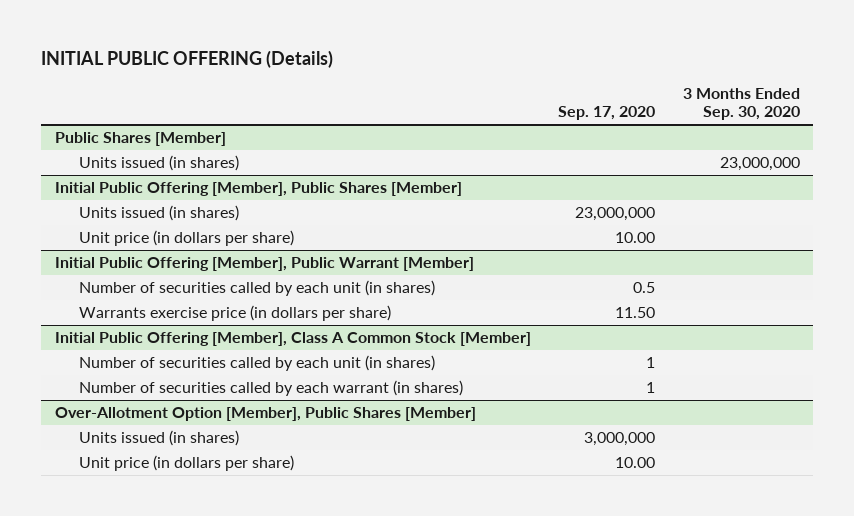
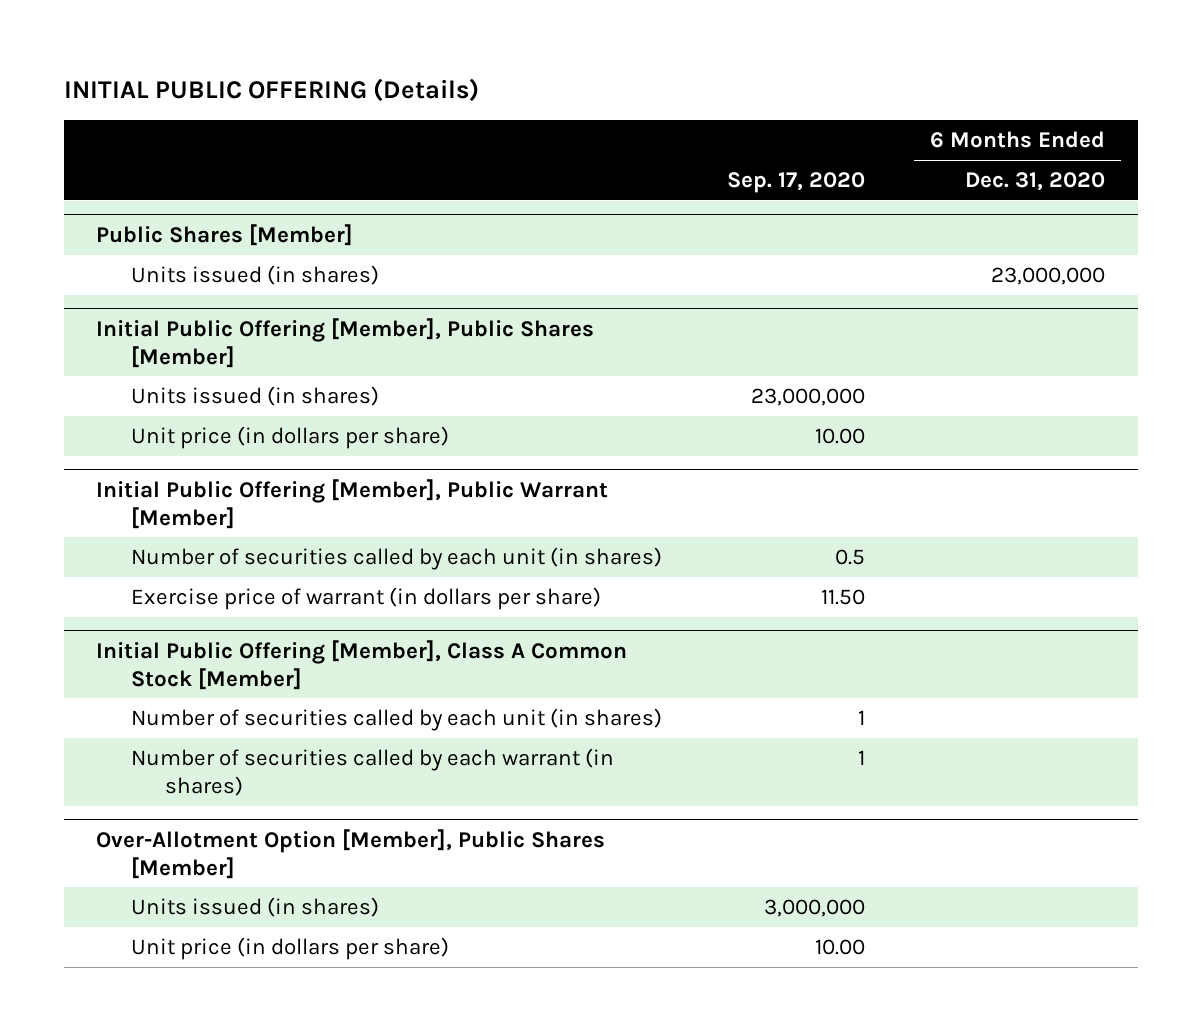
- | Sep. 17, 2020 | 3 Months Ended Sep. 30, 2020
+ | Sep. 17, 2020 | 6 Months Ended Dec. 31, 2020
@ Initial Public Offering [Member], Public Warrant [Member]
- Warrants exercise price (in dollars per share) | 11.50 |
+ Exercise price of warrant (in dollars per share) | 11.50 |

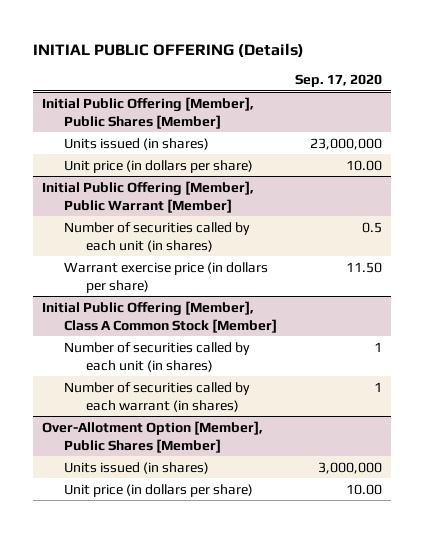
- | Sep. 17, 2020 | 6 Months Ended Dec. 31, 2020
+ | Sep. 17, 2020
- Public Shares [Member]
- Units issued (in shares) | | 23,000,000
@ Initial Public Offering [Member], Public Warrant [Member]
- Exercise price of warrant (in dollars per share) | 11.50 |
+ Warrant exercise price (in dollars per share) | 11.50

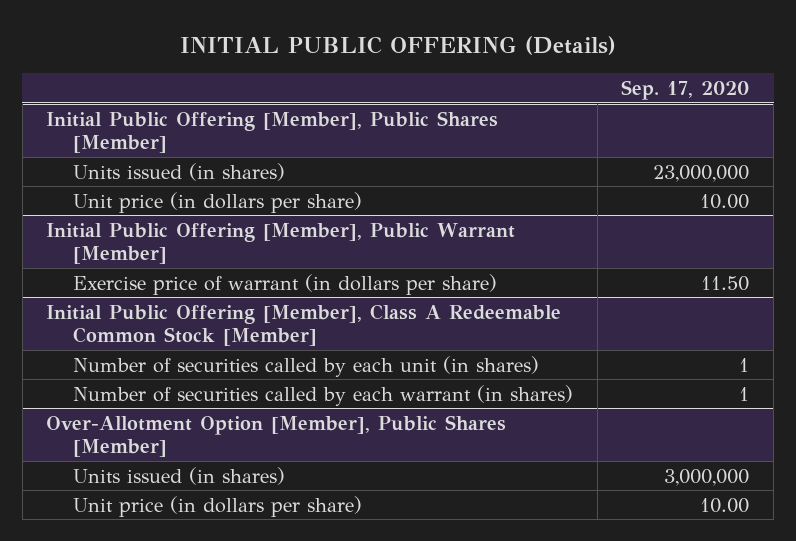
@ Initial Public Offering [Member], Public Warrant [Member]
- Number of securities called by each unit (in shares) | 0.5
- Warrant exercise price (in dollars per share) | 11.50
- Initial Public Offering [Member], Class A Common Stock [Member]
@ Initial Public Offering [Member], Public Warrant [Member]
+ Exercise price of warrant (in dollars per share) | 11.50
+ Initial Public Offering [Member], Class A Redeemable Common Stock [Member]

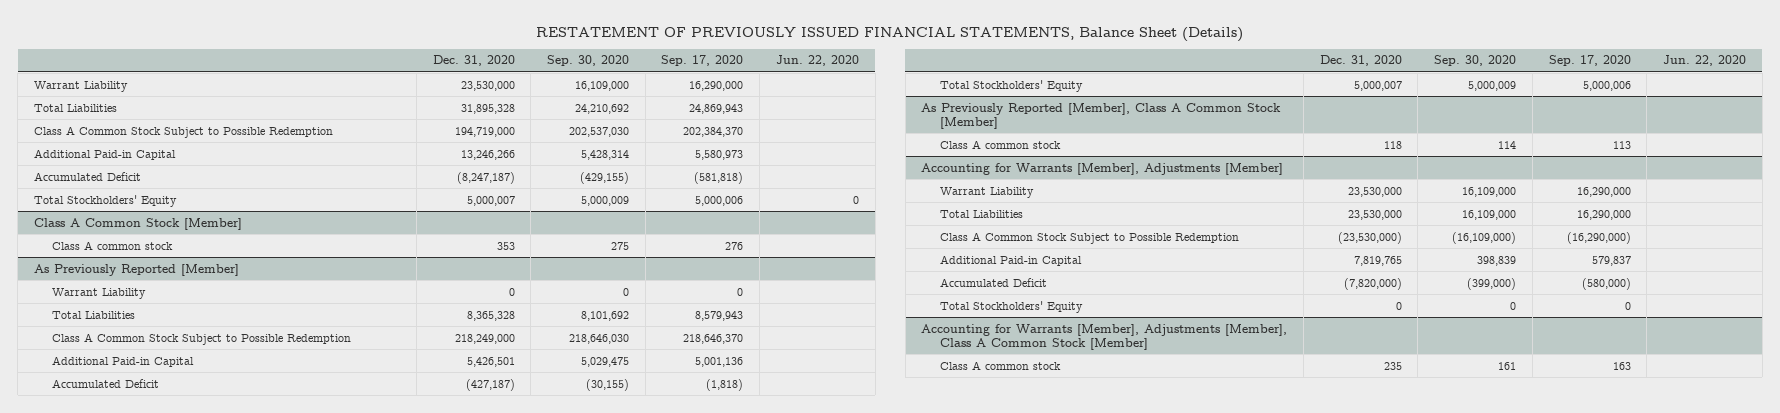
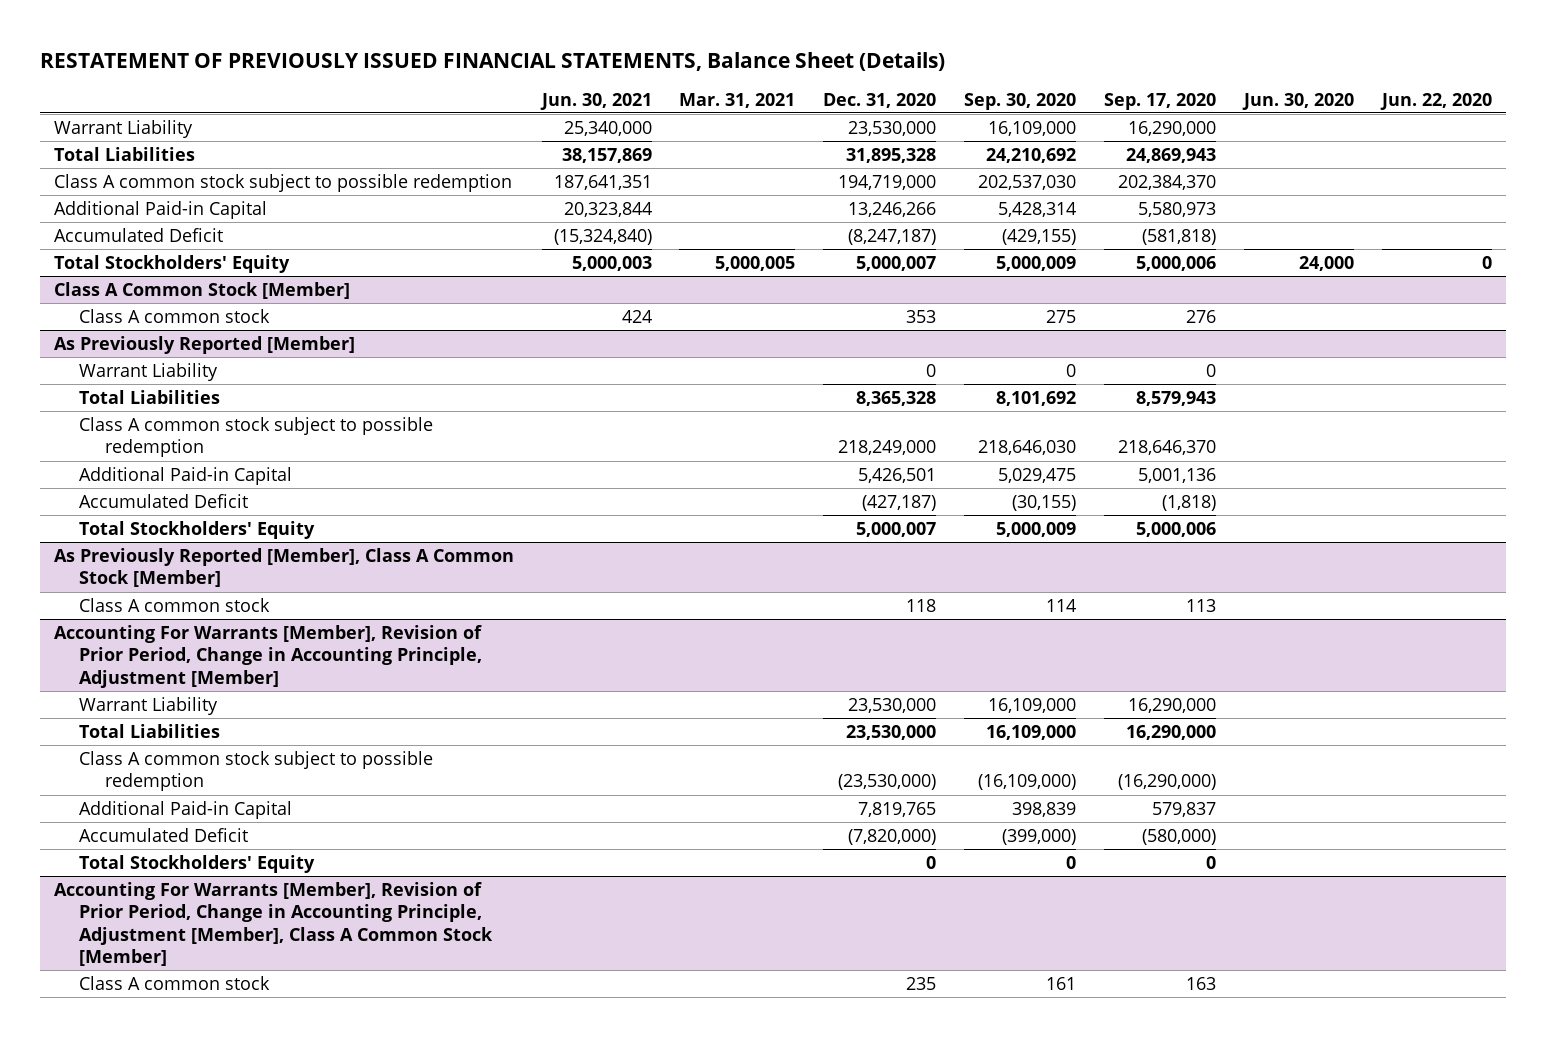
- | Dec. 31, 2020 | Sep. 30, 2020 | Sep. 17, 2020 | Jun. 22, 2020
+ | Jun. 30, 2021 | Mar. 31, 2021 | Dec. 31, 2020 | Sep. 30, 2020 | Sep. 17, 2020 | Jun. 30, 2020 | Jun. 22, 2020
- Class A Common Stock Subject to Possible Redemption | 194,719,000 | 202,537,030 | 202,384,370 |
+ Class A common stock subject to possible redemption | 187,641,351 | | 194,719,000 | 202,537,030 | 202,384,370 | |
@ As Previously Reported [Member]
- Class A Common Stock Subject to Possible Redemption | 218,249,000 | 218,646,030 | 218,646,370 |
+ Class A common stock subject to possible redemption | | | 218,249,000 | 218,646,030 | 218,646,370 | |
- Accounting for Warrants [Member], Adjustments [Member]
+ Accounting For Warrants [Member], Revision of Prior Period, Change in Accounting Principle, Adjustment [Member]
- Class A Common Stock Subject to Possible Redemption | (23,530,000) | (16,109,000) | (16,290,000) |
+ Class A common stock subject to possible redemption | | | (23,530,000) | (16,109,000) | (16,290,000) | |
- Accounting for Warrants [Member], Adjustments [Member], Class A Common Stock [Member]
+ Accounting For Warrants [Member], Revision of Prior Period, Change in Accounting Principle, Adjustment [Member], Class A Common Stock [Member]

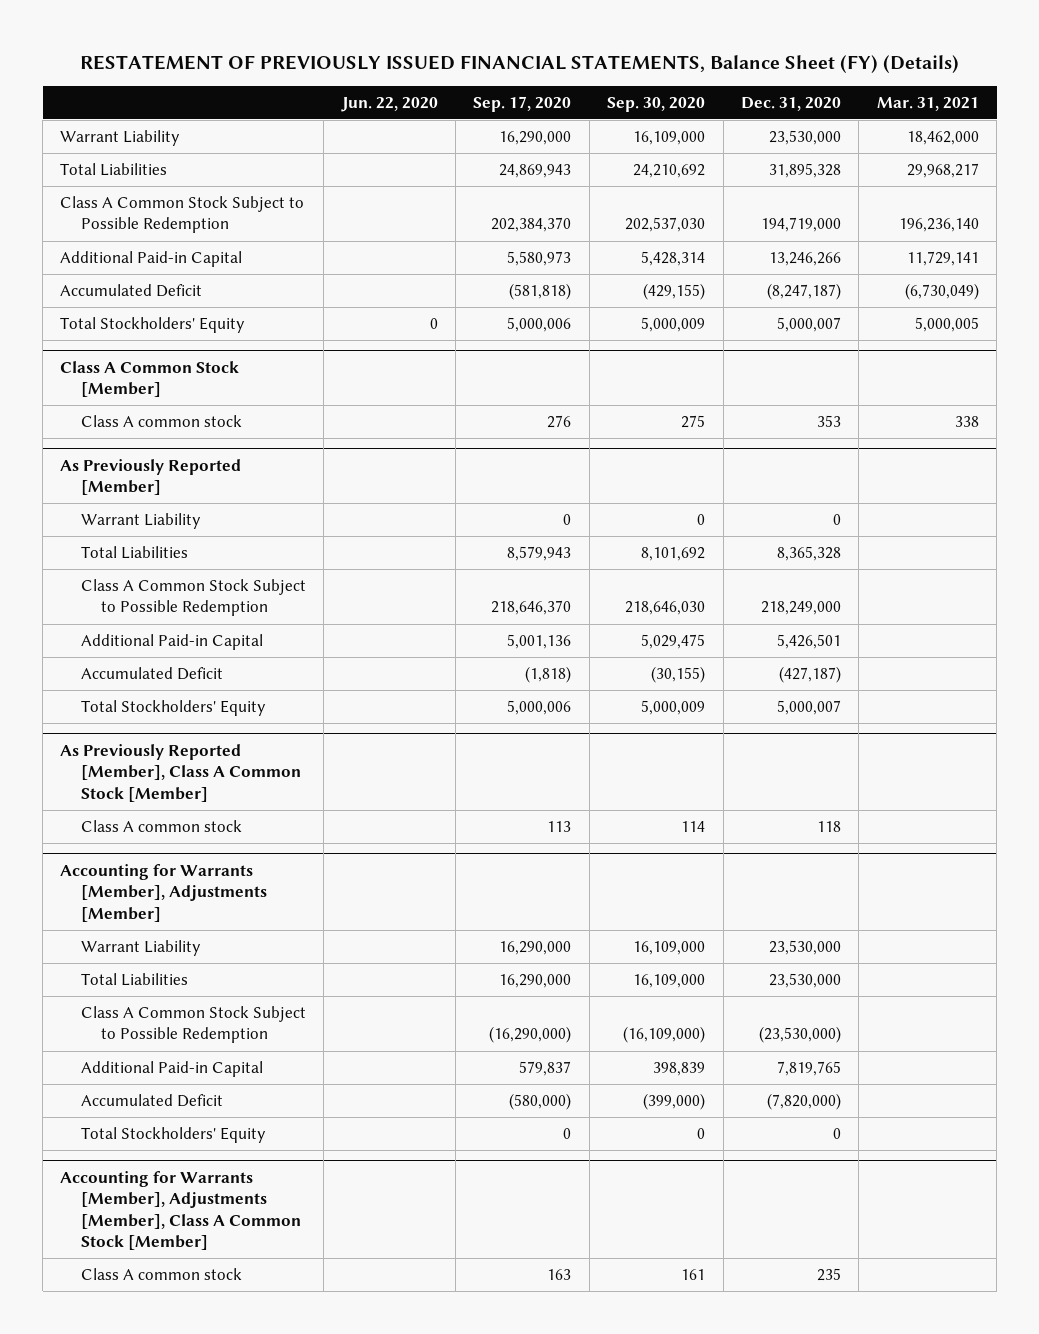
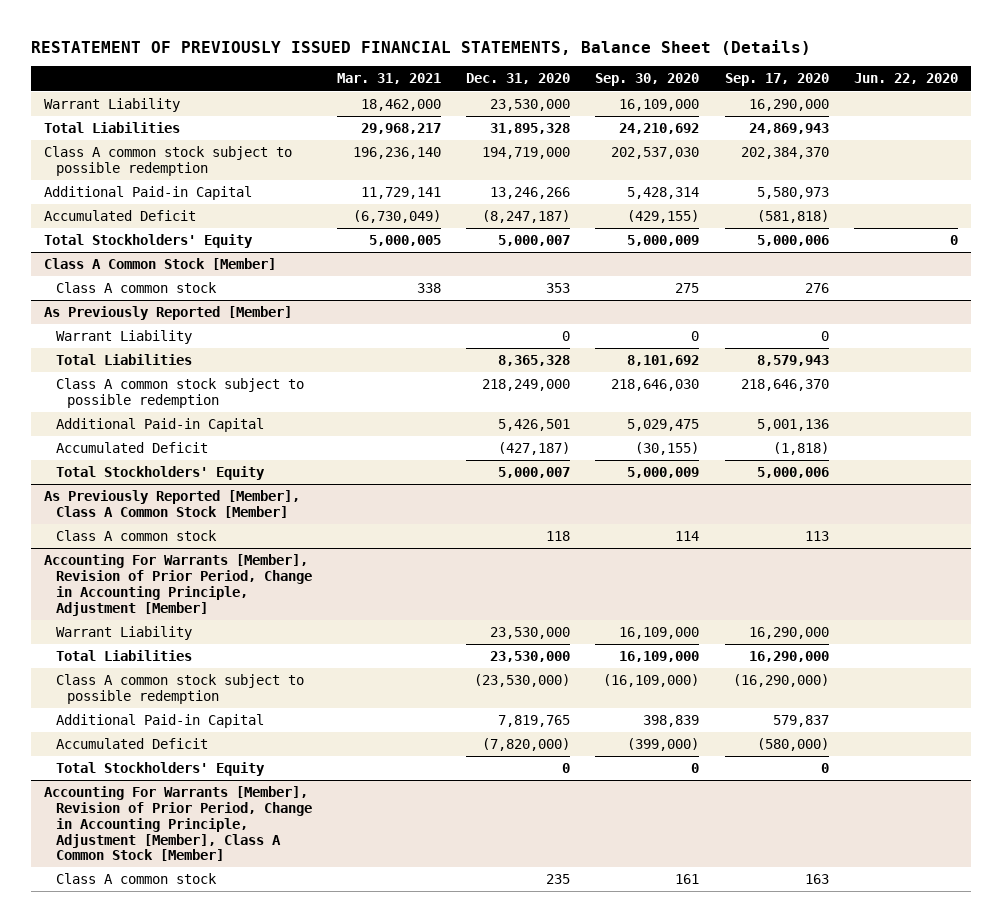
- RESTATEMENT OF PREVIOUSLY ISSUED FINANCIAL STATEMENTS, Balance Sheet (FY) (Details)
+ RESTATEMENT OF PREVIOUSLY ISSUED FINANCIAL STATEMENTS, Balance Sheet (Details)
- | Jun. 22, 2020 | Sep. 17, 2020 | Sep. 30, 2020 | Dec. 31, 2020 | Mar. 31, 2021
+ | Mar. 31, 2021 | Dec. 31, 2020 | Sep. 30, 2020 | Sep. 17, 2020 | Jun. 22, 2020
- Class A Common Stock Subject to Possible Redemption | | 202,384,370 | 202,537,030 | 194,719,000 | 196,236,140
+ Class A common stock subject to possible redemption | 196,236,140 | 194,719,000 | 202,537,030 | 202,384,370 |
@ As Previously Reported [Member]
- Class A Common Stock Subject to Possible Redemption | | 218,646,370 | 218,646,030 | 218,249,000 |
+ Class A common stock subject to possible redemption | | 218,249,000 | 218,646,030 | 218,646,370 |
- Accounting for Warrants [Member], Adjustments [Member]
+ Accounting For Warrants [Member], Revision of Prior Period, Change in Accounting Principle, Adjustment [Member]
- Class A Common Stock Subject to Possible Redemption | | (16,290,000) | (16,109,000) | (23,530,000) |
+ Class A common stock subject to possible redemption | | (23,530,000) | (16,109,000) | (16,290,000) |
- Accounting for Warrants [Member], Adjustments [Member], Class A Common Stock [Member]
+ Accounting For Warrants [Member], Revision of Prior Period, Change in Accounting Principle, Adjustment [Member], Class A Common Stock [Member]

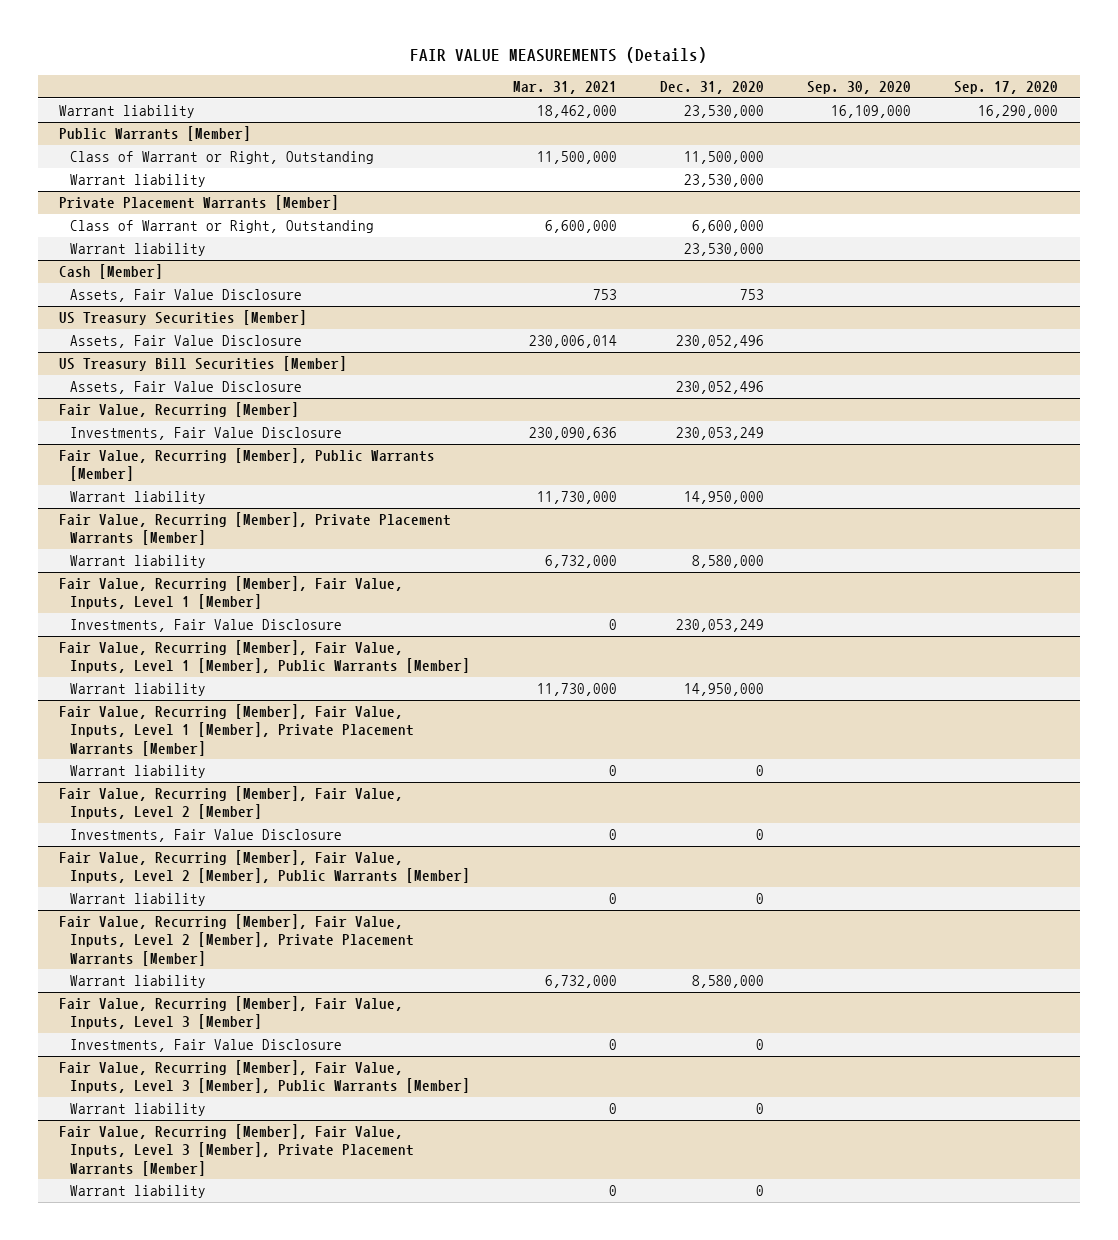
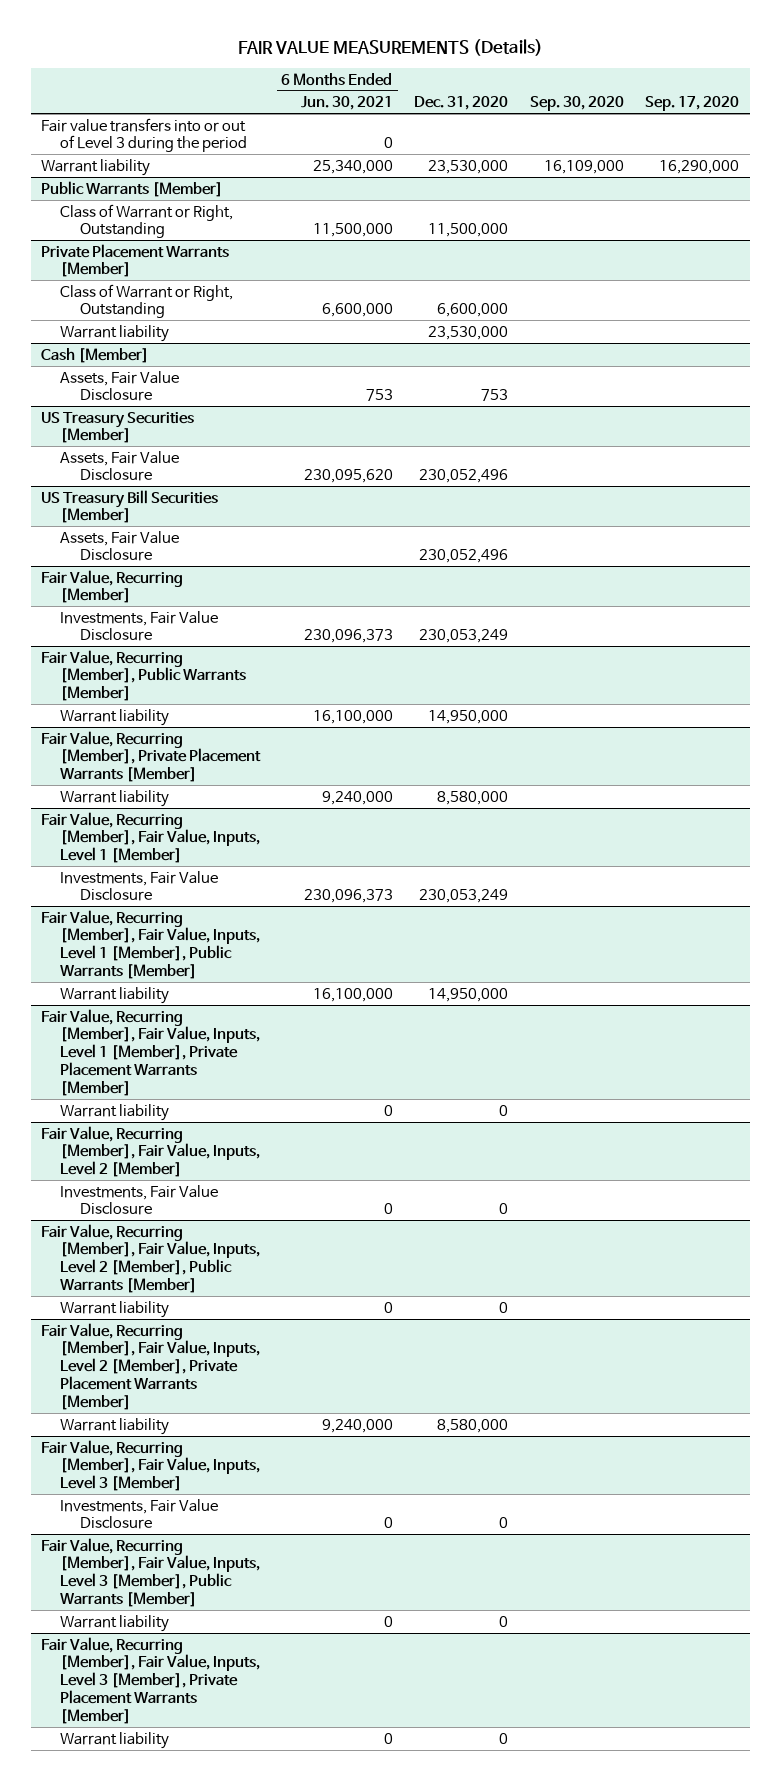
- | Mar. 31, 2021 | Dec. 31, 2020 | Sep. 30, 2020 | Sep. 17, 2020
+ | 6 Months Ended Jun. 30, 2021 | Dec. 31, 2020 | Sep. 30, 2020 | Sep. 17, 2020
+ Fair value transfers into or out of Level 3 during the period | 0 | | |
@ Public Warrants [Member]
- Warrant liability | | 23,530,000 | |

